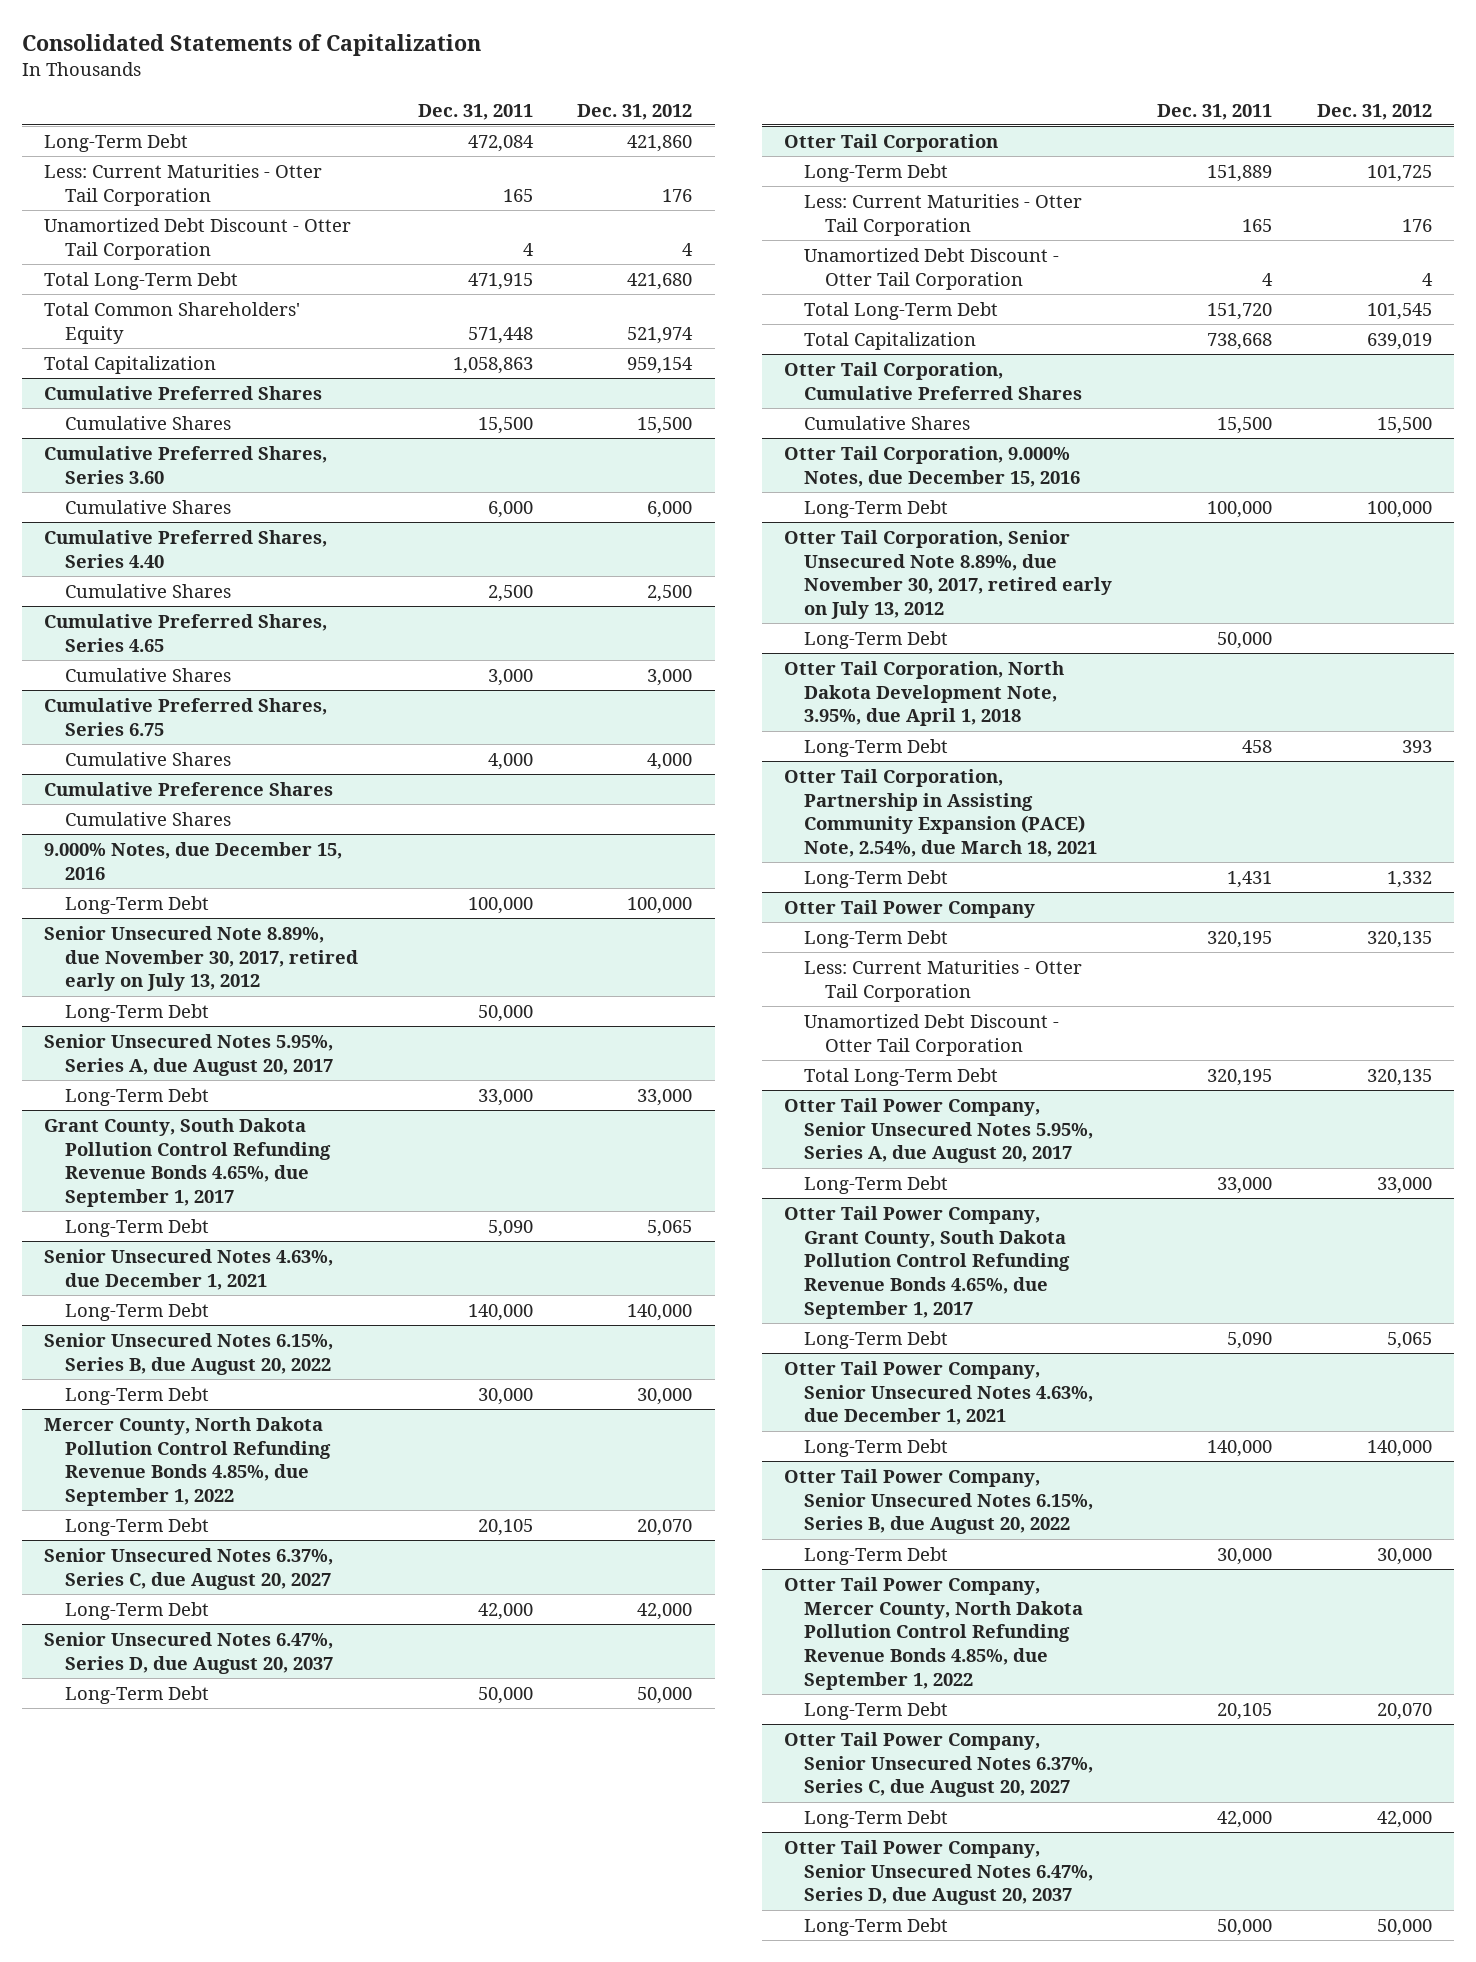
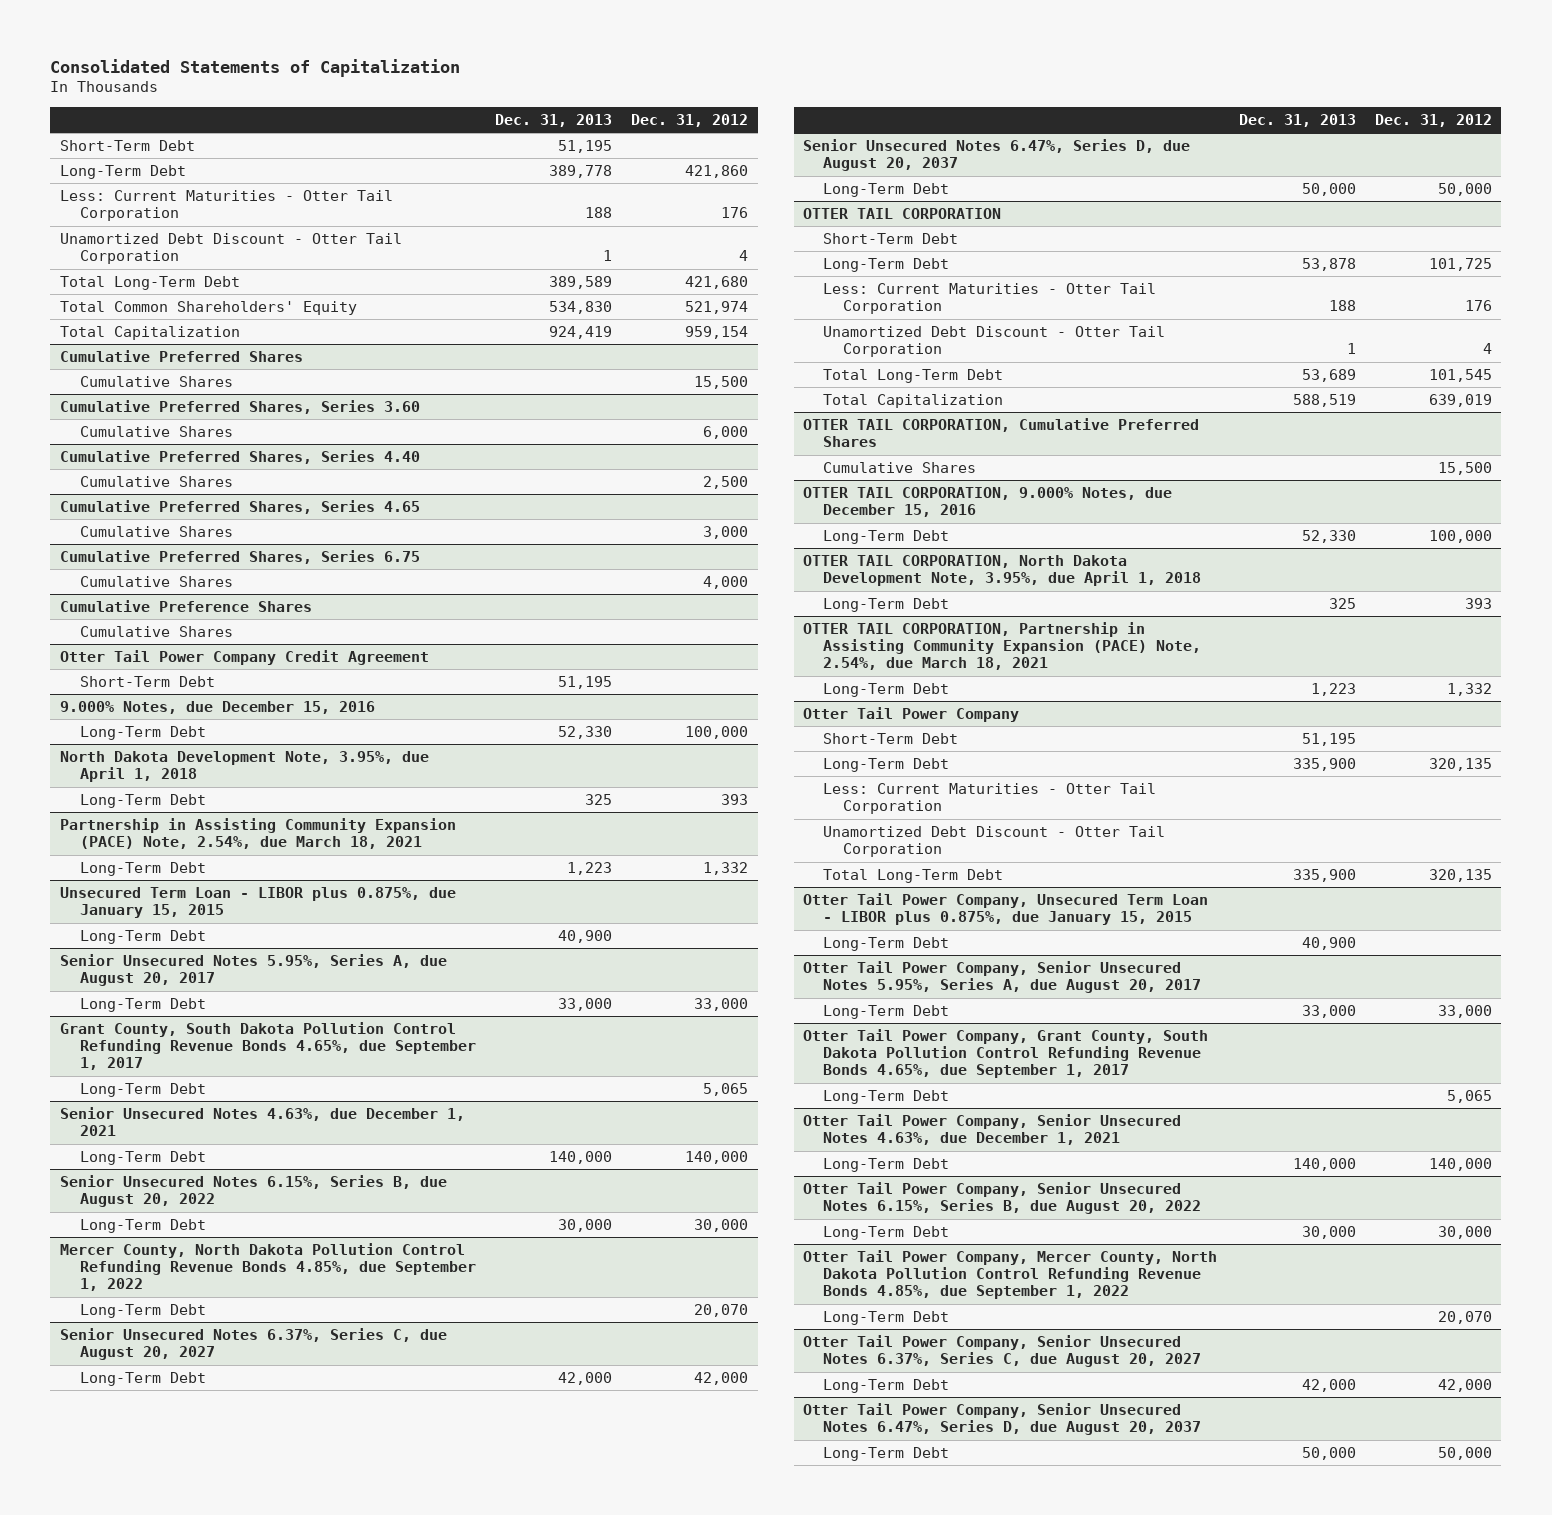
- | Dec. 31, 2011 | Dec. 31, 2012
+ | Dec. 31, 2013 | Dec. 31, 2012
+ Short-Term Debt | 51,195 |
+ Otter Tail Power Company Credit Agreement
+ Short-Term Debt | 51,195 |
- Senior Unsecured Note 8.89%, due November 30, 2017, retired early on July 13, 2012
+ North Dakota Development Note, 3.95%, due April 1, 2018
+ Long-Term Debt | 325 | 393
+ Partnership in Assisting Community Expansion (PACE) Note, 2.54%, due March 18, 2021
+ Long-Term Debt | 1,223 | 1,332
+ Unsecured Term Loan - LIBOR plus 0.875%, due January 15, 2015
- Otter Tail Corporation
+ OTTER TAIL CORPORATION
+ Short-Term Debt
- Otter Tail Corporation, Cumulative Preferred Shares
+ OTTER TAIL CORPORATION, Cumulative Preferred Shares
- Otter Tail Corporation, 9.000% Notes, due December 15, 2016
+ OTTER TAIL CORPORATION, 9.000% Notes, due December 15, 2016
- Otter Tail Corporation, Senior Unsecured Note 8.89%, due November 30, 2017, retired early on July 13, 2012
- Long-Term Debt | 50,000 |
- Otter Tail Corporation, North Dakota Development Note, 3.95%, due April 1, 2018
+ OTTER TAIL CORPORATION, North Dakota Development Note, 3.95%, due April 1, 2018
- Otter Tail Corporation, Partnership in Assisting Community Expansion (PACE) Note, 2.54%, due March 18, 2021
+ OTTER TAIL CORPORATION, Partnership in Assisting Community Expansion (PACE) Note, 2.54%, due March 18, 2021
@ Otter Tail Power Company
+ Short-Term Debt | 51,195 |
+ Otter Tail Power Company, Unsecured Term Loan - LIBOR plus 0.875%, due January 15, 2015
+ Long-Term Debt | 40,900 |

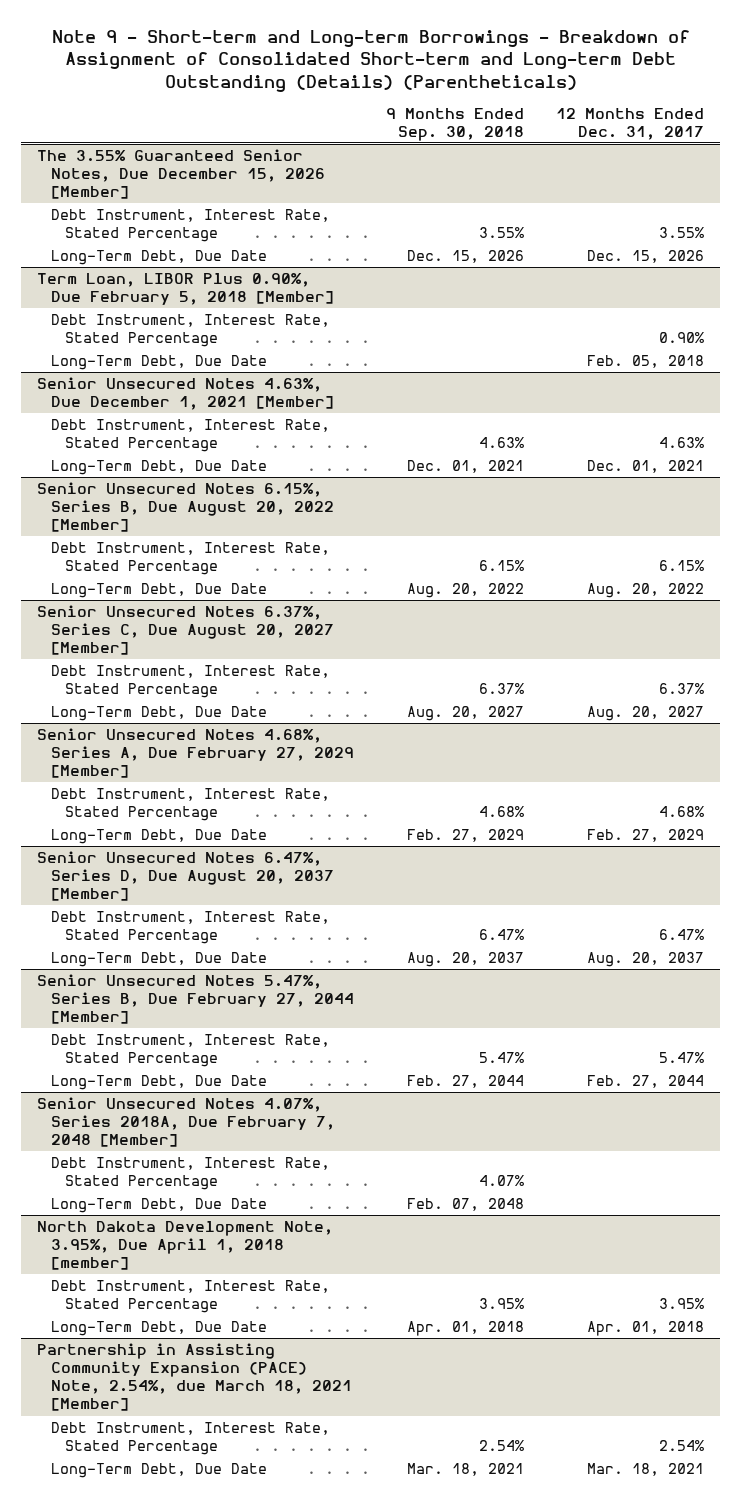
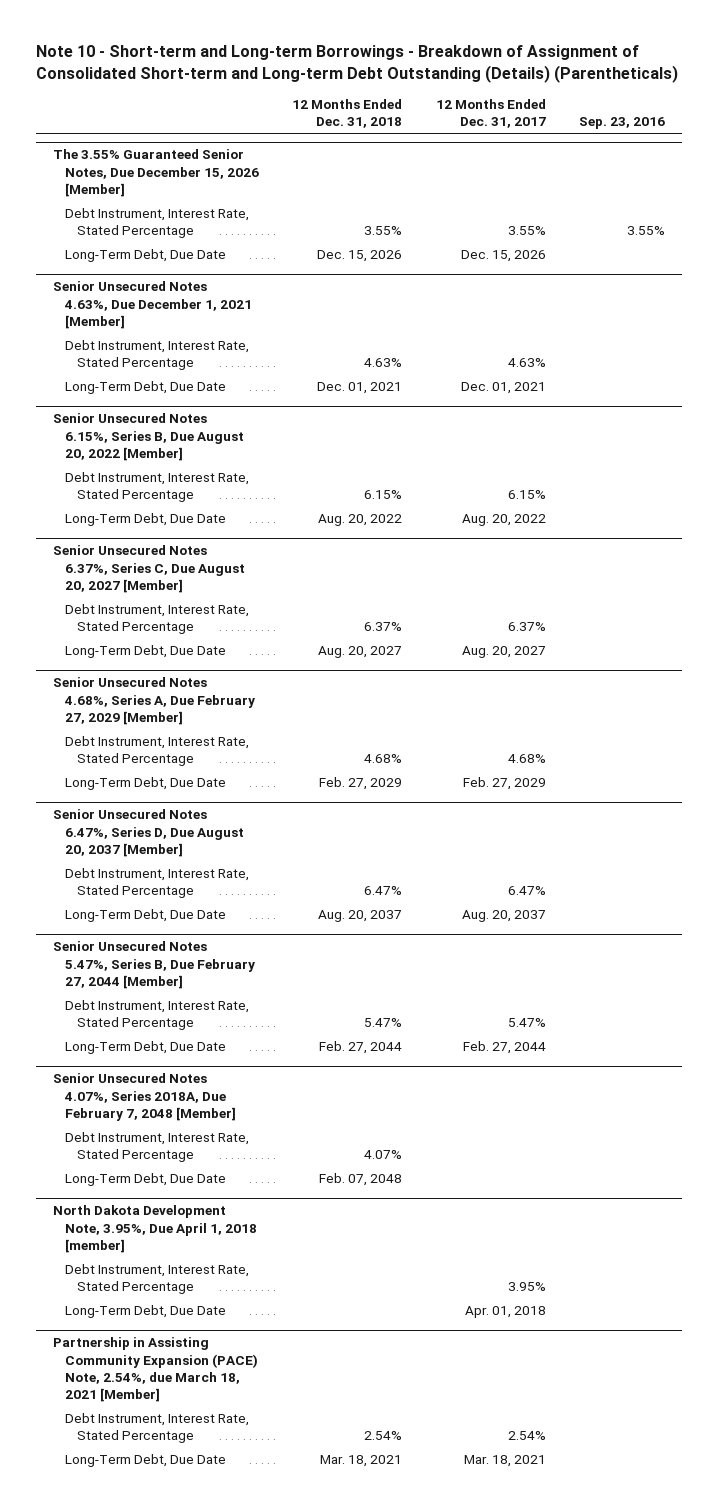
- Note 9 - Short-term and Long-term Borrowings - Breakdown of Assignment of Consolidated Short-term and Long-term Debt Outstanding (Details) (Parentheticals)
+ Note 10 - Short-term and Long-term Borrowings - Breakdown of Assignment of Consolidated Short-term and Long-term Debt Outstanding (Details) (Parentheticals)
- | 9 Months Ended Sep. 30, 2018 | 12 Months Ended Dec. 31, 2017
+ | 12 Months Ended Dec. 31, 2018 | 12 Months Ended Dec. 31, 2017 | Sep. 23, 2016
- Term Loan, LIBOR Plus 0.90%, Due February 5, 2018 [Member]
- Debt Instrument, Interest Rate, Stated Percentage | | 0.90%
- Long-Term Debt, Due Date | | Feb. 05, 2018

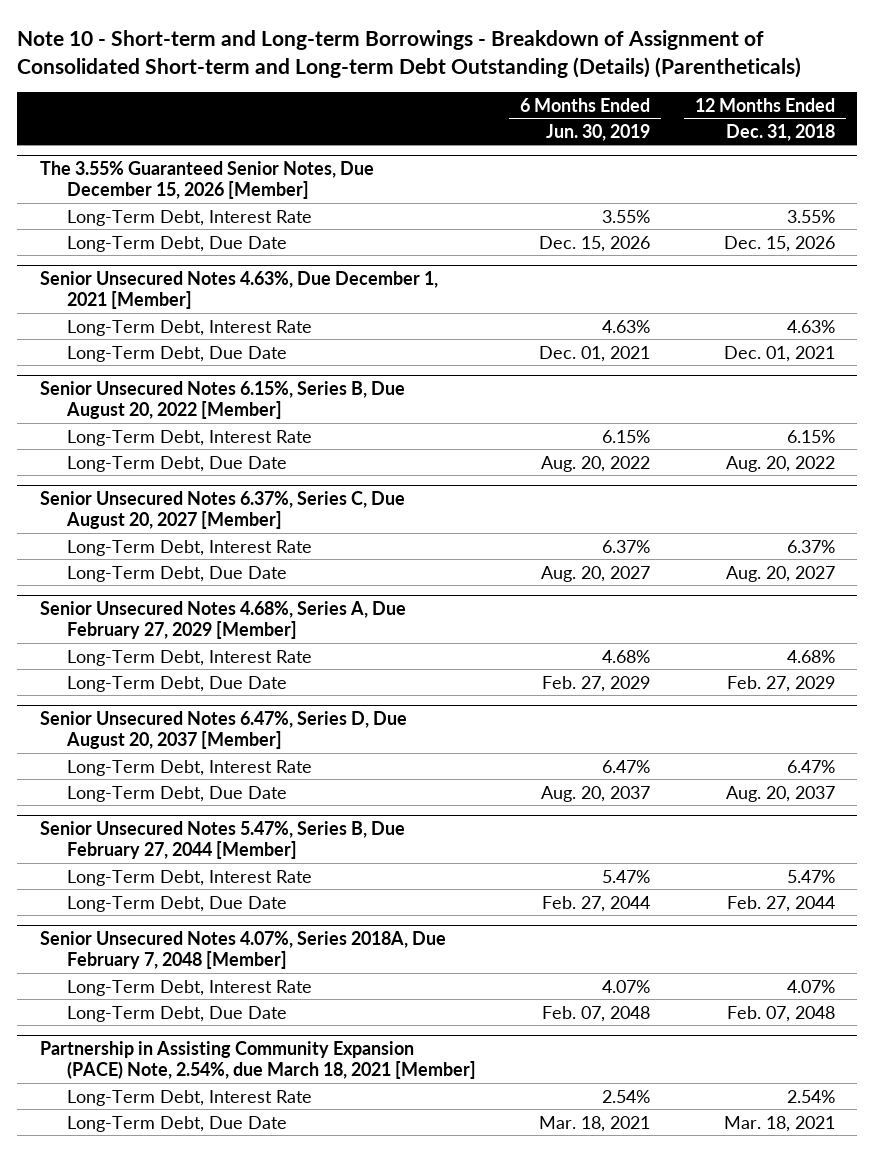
- | 12 Months Ended Dec. 31, 2018 | 12 Months Ended Dec. 31, 2017 | Sep. 23, 2016
+ | 6 Months Ended Jun. 30, 2019 | 12 Months Ended Dec. 31, 2018
@ The 3.55% Guaranteed Senior Notes, Due December 15, 2026 [Member]
- Debt Instrument, Interest Rate, Stated Percentage | 3.55% | 3.55% | 3.55%
+ Long-Term Debt, Interest Rate | 3.55% | 3.55%
@ Senior Unsecured Notes 4.63%, Due December 1, 2021 [Member]
- Debt Instrument, Interest Rate, Stated Percentage | 4.63% | 4.63% |
+ Long-Term Debt, Interest Rate | 4.63% | 4.63%
@ Senior Unsecured Notes 6.15%, Series B, Due August 20, 2022 [Member]
- Debt Instrument, Interest Rate, Stated Percentage | 6.15% | 6.15% |
+ Long-Term Debt, Interest Rate | 6.15% | 6.15%
@ Senior Unsecured Notes 6.37%, Series C, Due August 20, 2027 [Member]
- Debt Instrument, Interest Rate, Stated Percentage | 6.37% | 6.37% |
+ Long-Term Debt, Interest Rate | 6.37% | 6.37%
@ Senior Unsecured Notes 4.68%, Series A, Due February 27, 2029 [Member]
- Debt Instrument, Interest Rate, Stated Percentage | 4.68% | 4.68% |
+ Long-Term Debt, Interest Rate | 4.68% | 4.68%
@ Senior Unsecured Notes 6.47%, Series D, Due August 20, 2037 [Member]
- Debt Instrument, Interest Rate, Stated Percentage | 6.47% | 6.47% |
+ Long-Term Debt, Interest Rate | 6.47% | 6.47%
@ Senior Unsecured Notes 5.47%, Series B, Due February 27, 2044 [Member]
- Debt Instrument, Interest Rate, Stated Percentage | 5.47% | 5.47% |
+ Long-Term Debt, Interest Rate | 5.47% | 5.47%
@ Senior Unsecured Notes 4.07%, Series 2018A, Due February 7, 2048 [Member]
- Debt Instrument, Interest Rate, Stated Percentage | 4.07% | |
+ Long-Term Debt, Interest Rate | 4.07% | 4.07%
- North Dakota Development Note, 3.95%, Due April 1, 2018 [member]
- Debt Instrument, Interest Rate, Stated Percentage | | 3.95% |
- Long-Term Debt, Due Date | | Apr. 01, 2018 |
@ Partnership in Assisting Community Expansion (PACE) Note, 2.54%, due March 18, 2021 [Member]
- Debt Instrument, Interest Rate, Stated Percentage | 2.54% | 2.54% |
+ Long-Term Debt, Interest Rate | 2.54% | 2.54%

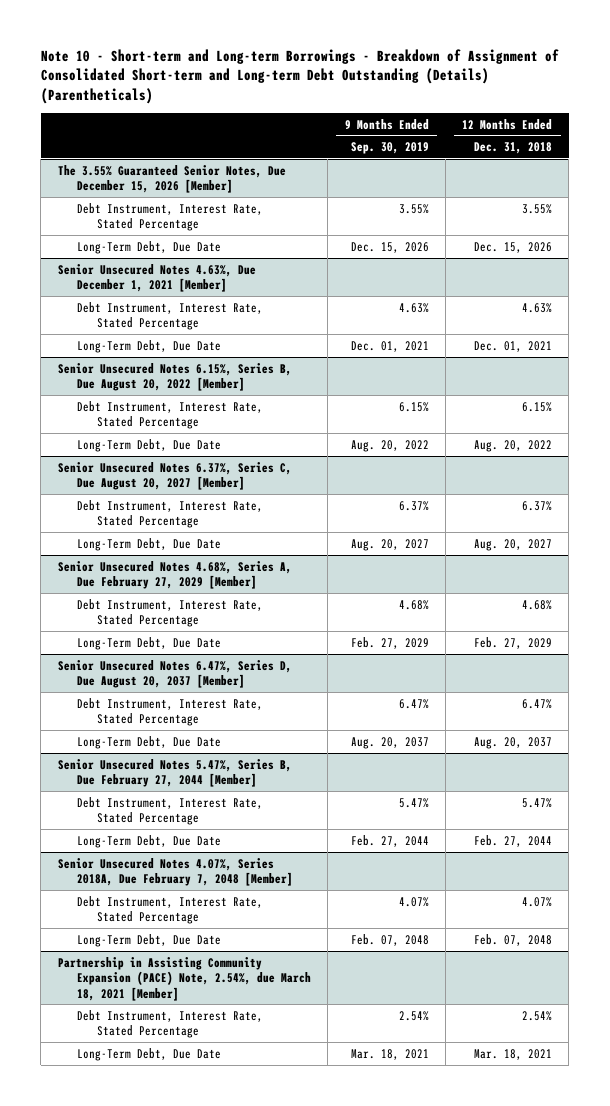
- | 6 Months Ended Jun. 30, 2019 | 12 Months Ended Dec. 31, 2018
+ | 9 Months Ended Sep. 30, 2019 | 12 Months Ended Dec. 31, 2018
@ The 3.55% Guaranteed Senior Notes, Due December 15, 2026 [Member]
- Long-Term Debt, Interest Rate | 3.55% | 3.55%
+ Debt Instrument, Interest Rate, Stated Percentage | 3.55% | 3.55%
@ Senior Unsecured Notes 4.63%, Due December 1, 2021 [Member]
- Long-Term Debt, Interest Rate | 4.63% | 4.63%
+ Debt Instrument, Interest Rate, Stated Percentage | 4.63% | 4.63%
@ Senior Unsecured Notes 6.15%, Series B, Due August 20, 2022 [Member]
- Long-Term Debt, Interest Rate | 6.15% | 6.15%
+ Debt Instrument, Interest Rate, Stated Percentage | 6.15% | 6.15%
@ Senior Unsecured Notes 6.37%, Series C, Due August 20, 2027 [Member]
- Long-Term Debt, Interest Rate | 6.37% | 6.37%
+ Debt Instrument, Interest Rate, Stated Percentage | 6.37% | 6.37%
@ Senior Unsecured Notes 4.68%, Series A, Due February 27, 2029 [Member]
- Long-Term Debt, Interest Rate | 4.68% | 4.68%
+ Debt Instrument, Interest Rate, Stated Percentage | 4.68% | 4.68%
@ Senior Unsecured Notes 6.47%, Series D, Due August 20, 2037 [Member]
- Long-Term Debt, Interest Rate | 6.47% | 6.47%
+ Debt Instrument, Interest Rate, Stated Percentage | 6.47% | 6.47%
@ Senior Unsecured Notes 5.47%, Series B, Due February 27, 2044 [Member]
- Long-Term Debt, Interest Rate | 5.47% | 5.47%
+ Debt Instrument, Interest Rate, Stated Percentage | 5.47% | 5.47%
@ Senior Unsecured Notes 4.07%, Series 2018A, Due February 7, 2048 [Member]
- Long-Term Debt, Interest Rate | 4.07% | 4.07%
+ Debt Instrument, Interest Rate, Stated Percentage | 4.07% | 4.07%
@ Partnership in Assisting Community Expansion (PACE) Note, 2.54%, due March 18, 2021 [Member]
- Long-Term Debt, Interest Rate | 2.54% | 2.54%
+ Debt Instrument, Interest Rate, Stated Percentage | 2.54% | 2.54%

